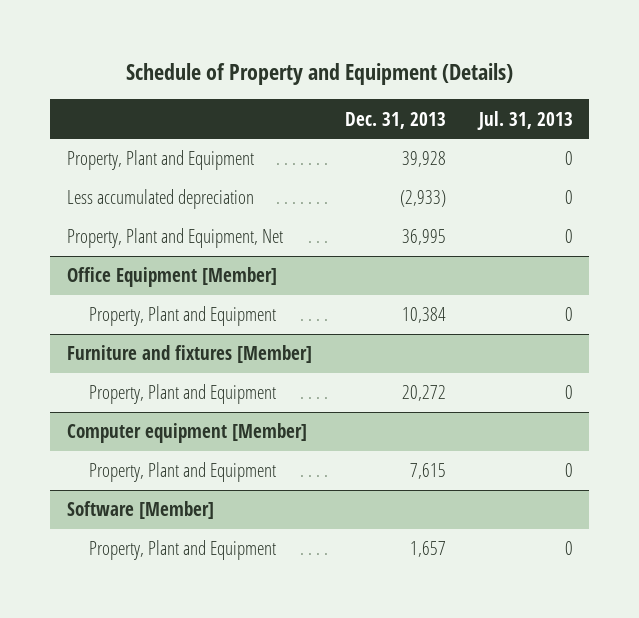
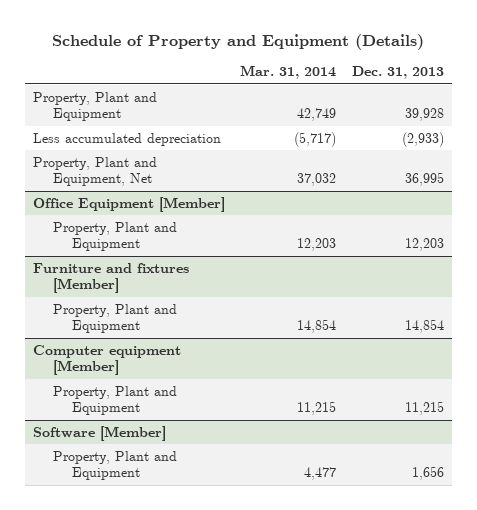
- | Dec. 31, 2013 | Jul. 31, 2013
+ | Mar. 31, 2014 | Dec. 31, 2013
@ Office Equipment [Member]
- Property, Plant and Equipment | 10,384 | 0
+ Property, Plant and Equipment | 12,203 | 12,203
@ Furniture and fixtures [Member]
- Property, Plant and Equipment | 20,272 | 0
+ Property, Plant and Equipment | 14,854 | 14,854
@ Computer equipment [Member]
- Property, Plant and Equipment | 7,615 | 0
+ Property, Plant and Equipment | 11,215 | 11,215
@ Software [Member]
- Property, Plant and Equipment | 1,657 | 0
+ Property, Plant and Equipment | 4,477 | 1,656

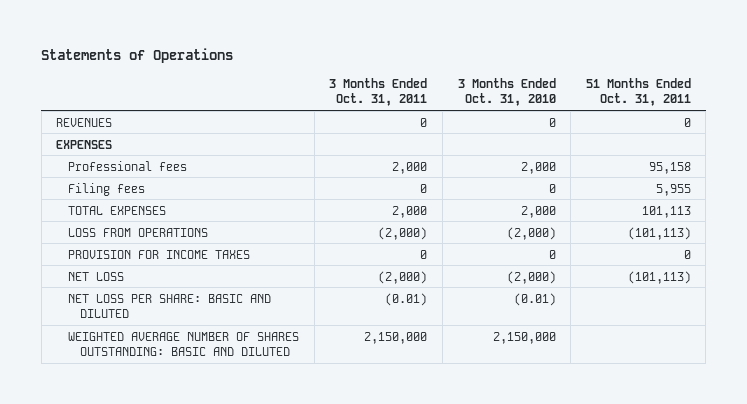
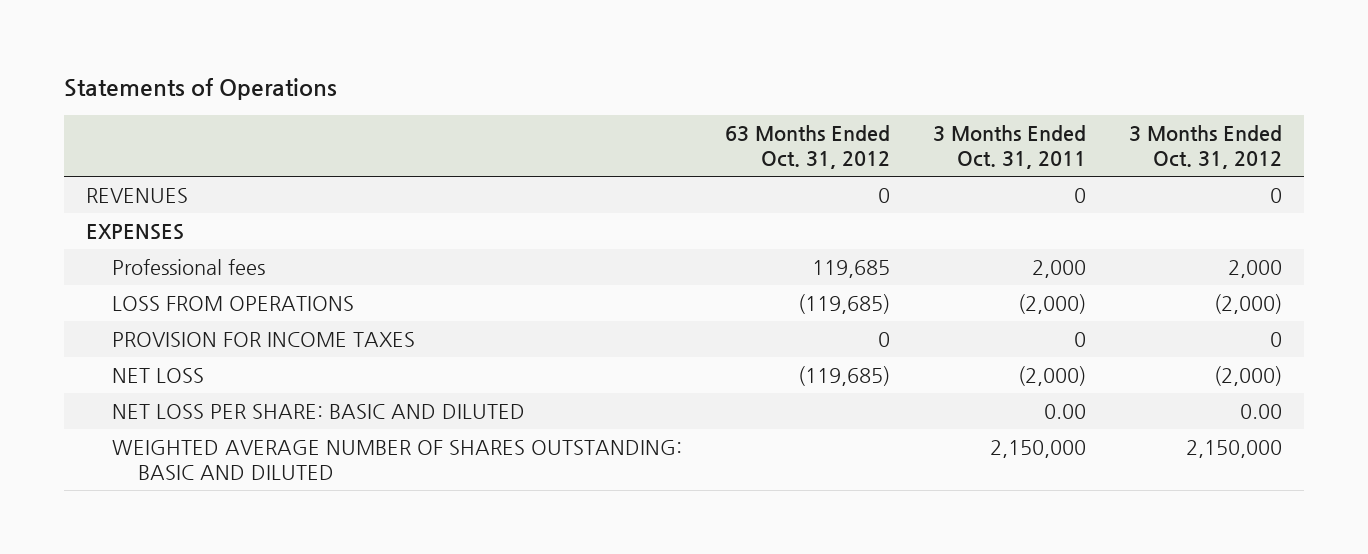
- | 3 Months Ended Oct. 31, 2011 | 3 Months Ended Oct. 31, 2010 | 51 Months Ended Oct. 31, 2011
+ | 63 Months Ended Oct. 31, 2012 | 3 Months Ended Oct. 31, 2011 | 3 Months Ended Oct. 31, 2012
- Filing fees | 0 | 0 | 5,955
- TOTAL EXPENSES | 2,000 | 2,000 | 101,113
- NET LOSS PER SHARE: BASIC AND DILUTED | (0.01) | (0.01) |
+ NET LOSS PER SHARE: BASIC AND DILUTED | | 0.00 | 0.00

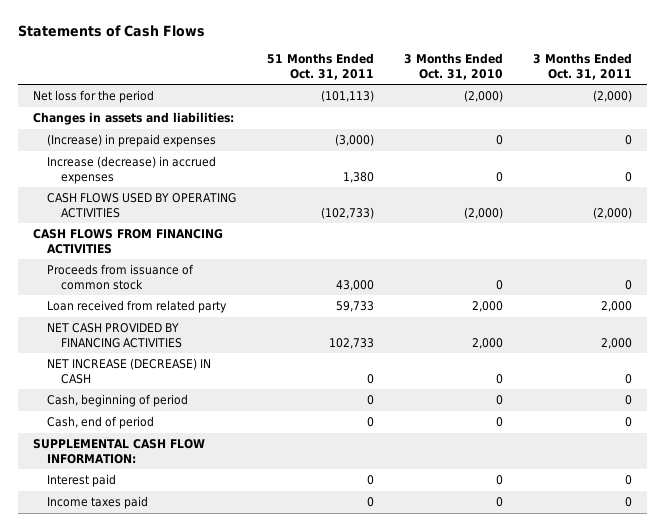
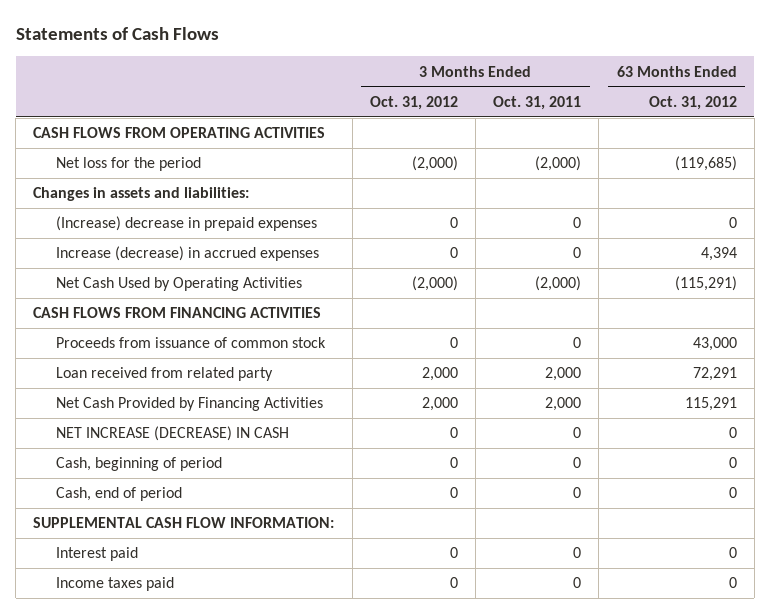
- | 51 Months Ended Oct. 31, 2011 | 3 Months Ended Oct. 31, 2010 | 3 Months Ended Oct. 31, 2011
+ | 3 Months Ended Oct. 31, 2012 | 3 Months Ended Oct. 31, 2011 | 63 Months Ended Oct. 31, 2012
+ CASH FLOWS FROM OPERATING ACTIVITIES
- (Increase) in prepaid expenses | (3,000) | 0 | 0
+ (Increase) decrease in prepaid expenses | 0 | 0 | 0
- CASH FLOWS USED BY OPERATING ACTIVITIES | (102,733) | (2,000) | (2,000)
+ Net Cash Used by Operating Activities | (2,000) | (2,000) | (115,291)
- NET CASH PROVIDED BY FINANCING ACTIVITIES | 102,733 | 2,000 | 2,000
+ Net Cash Provided by Financing Activities | 2,000 | 2,000 | 115,291

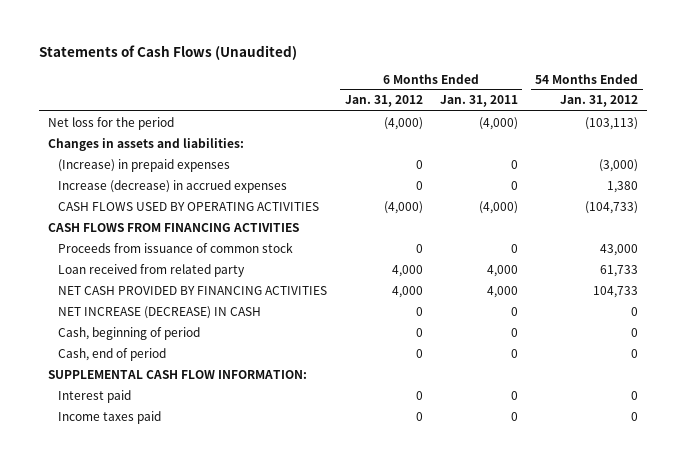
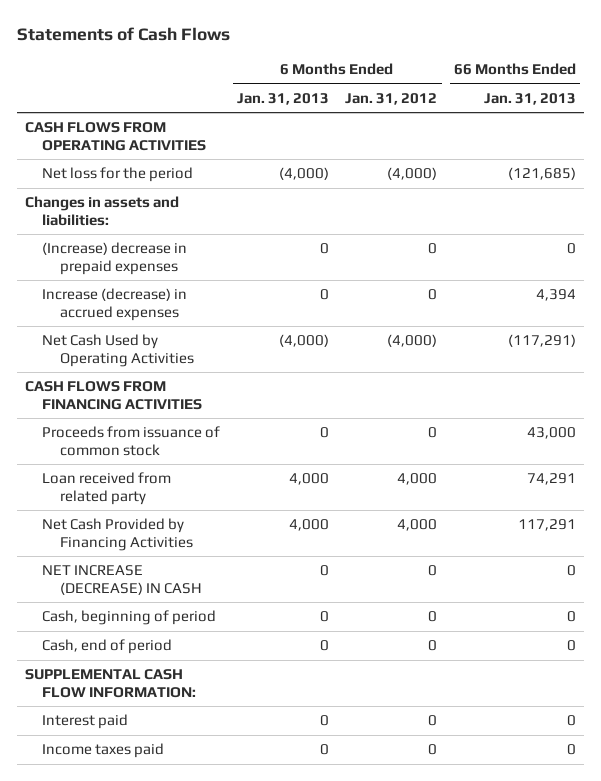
- Statements of Cash Flows (Unaudited)
+ Statements of Cash Flows
- | 6 Months Ended Jan. 31, 2012 | 6 Months Ended Jan. 31, 2011 | 54 Months Ended Jan. 31, 2012
+ | 6 Months Ended Jan. 31, 2013 | 6 Months Ended Jan. 31, 2012 | 66 Months Ended Jan. 31, 2013
+ CASH FLOWS FROM OPERATING ACTIVITIES
- (Increase) in prepaid expenses | 0 | 0 | (3,000)
+ (Increase) decrease in prepaid expenses | 0 | 0 | 0
- CASH FLOWS USED BY OPERATING ACTIVITIES | (4,000) | (4,000) | (104,733)
+ Net Cash Used by Operating Activities | (4,000) | (4,000) | (117,291)
- NET CASH PROVIDED BY FINANCING ACTIVITIES | 4,000 | 4,000 | 104,733
+ Net Cash Provided by Financing Activities | 4,000 | 4,000 | 117,291

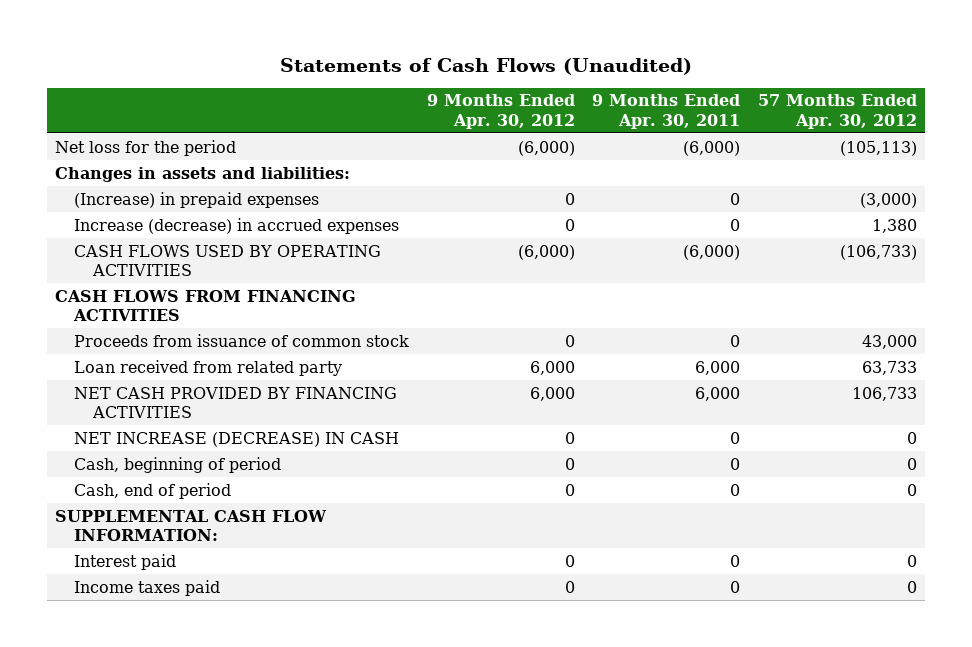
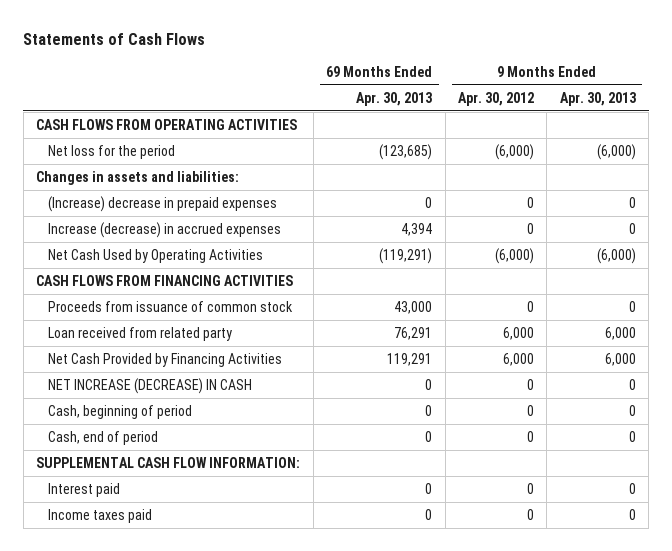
- Statements of Cash Flows (Unaudited)
+ Statements of Cash Flows
- | 9 Months Ended Apr. 30, 2012 | 9 Months Ended Apr. 30, 2011 | 57 Months Ended Apr. 30, 2012
+ | 69 Months Ended Apr. 30, 2013 | 9 Months Ended Apr. 30, 2012 | 9 Months Ended Apr. 30, 2013
+ CASH FLOWS FROM OPERATING ACTIVITIES
- (Increase) in prepaid expenses | 0 | 0 | (3,000)
+ (Increase) decrease in prepaid expenses | 0 | 0 | 0
- CASH FLOWS USED BY OPERATING ACTIVITIES | (6,000) | (6,000) | (106,733)
+ Net Cash Used by Operating Activities | (119,291) | (6,000) | (6,000)
- NET CASH PROVIDED BY FINANCING ACTIVITIES | 6,000 | 6,000 | 106,733
+ Net Cash Provided by Financing Activities | 119,291 | 6,000 | 6,000

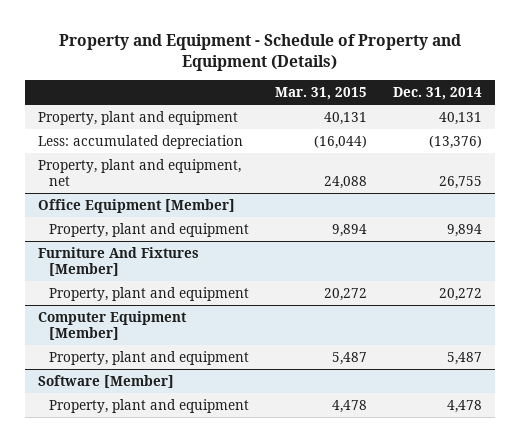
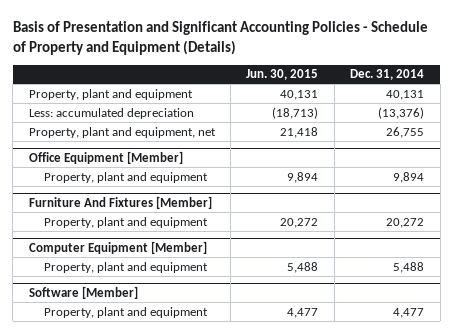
- Property and Equipment - Schedule of Property and Equipment (Details)
+ Basis of Presentation and Significant Accounting Policies - Schedule of Property and Equipment (Details)
- | Mar. 31, 2015 | Dec. 31, 2014
+ | Jun. 30, 2015 | Dec. 31, 2014
@ Computer Equipment [Member]
- Property, plant and equipment | 5,487 | 5,487
+ Property, plant and equipment | 5,488 | 5,488
@ Software [Member]
- Property, plant and equipment | 4,478 | 4,478
+ Property, plant and equipment | 4,477 | 4,477

